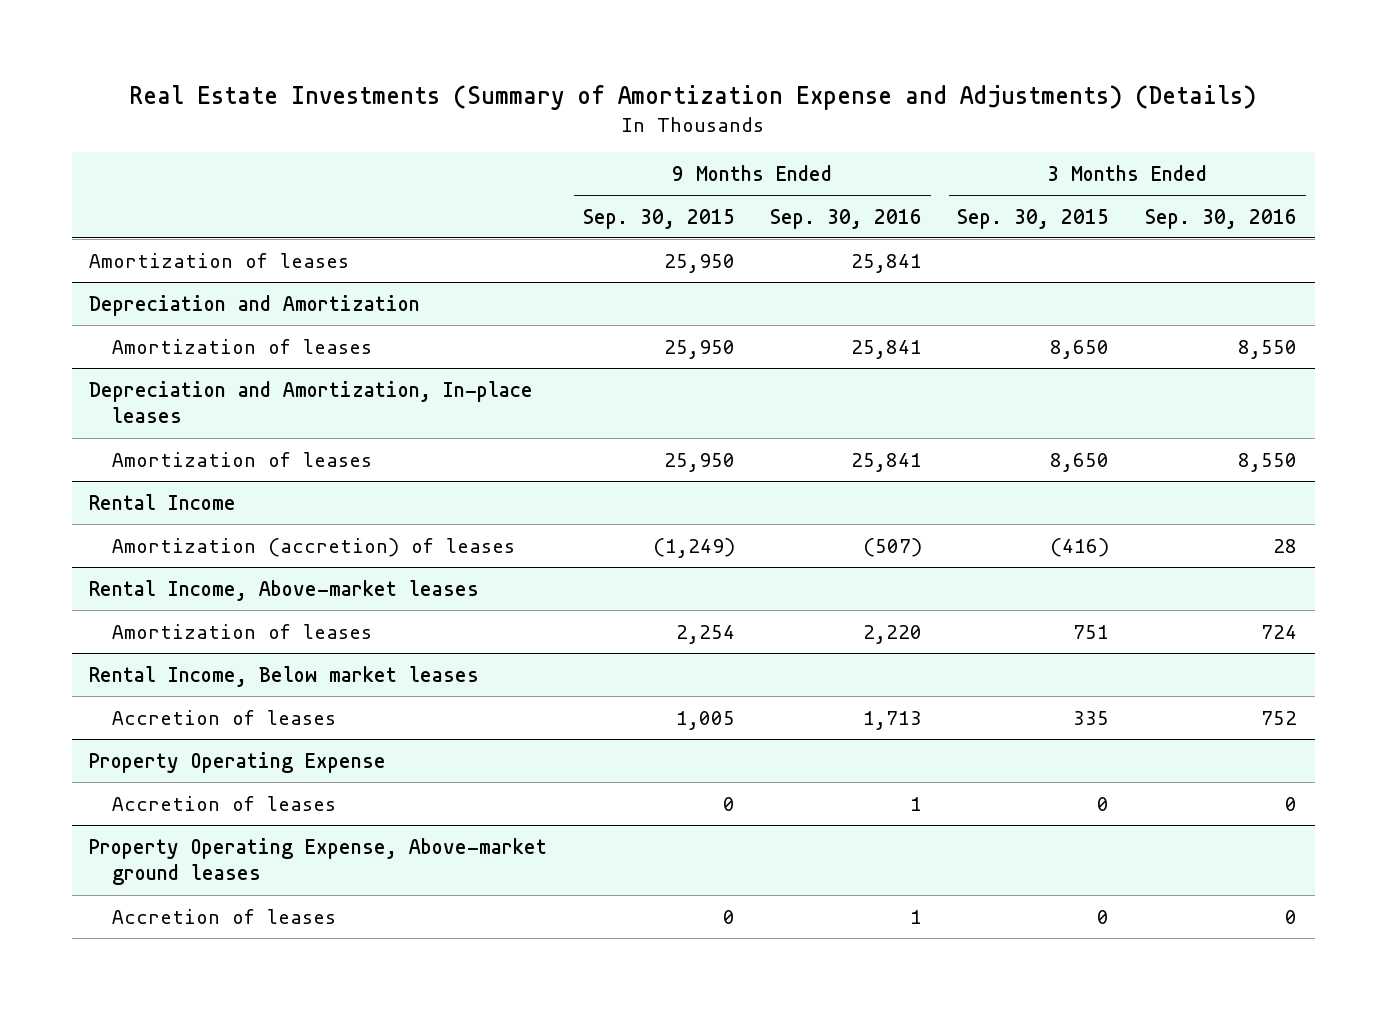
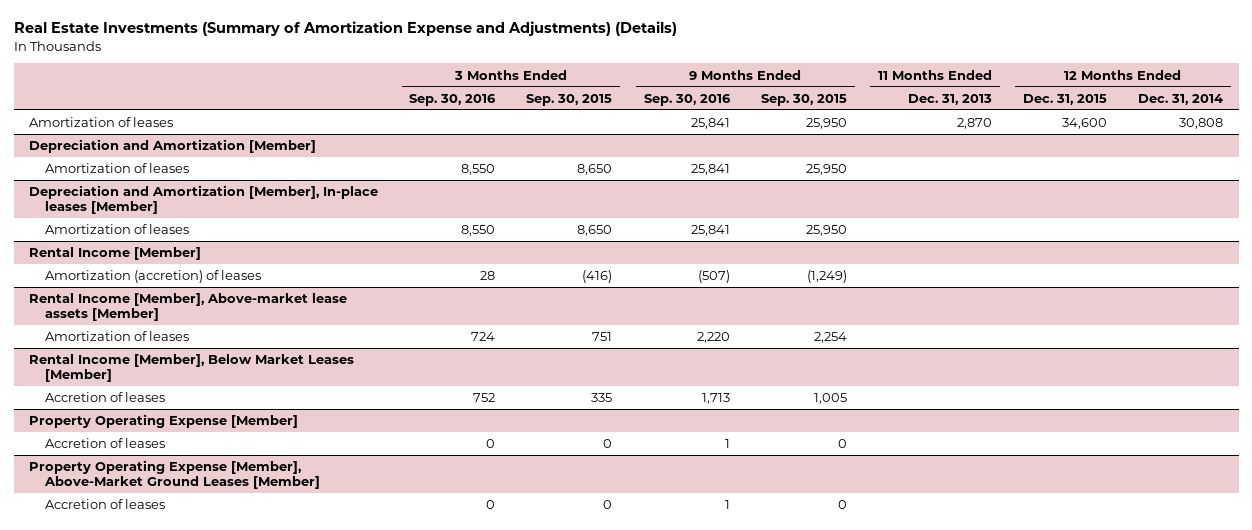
- | 9 Months Ended Sep. 30, 2015 | 9 Months Ended Sep. 30, 2016 | 3 Months Ended Sep. 30, 2015 | 3 Months Ended Sep. 30, 2016
+ | 3 Months Ended Sep. 30, 2016 | 3 Months Ended Sep. 30, 2015 | 9 Months Ended Sep. 30, 2016 | 9 Months Ended Sep. 30, 2015 | 11 Months Ended Dec. 31, 2013 | 12 Months Ended Dec. 31, 2015 | 12 Months Ended Dec. 31, 2014
- Depreciation and Amortization
+ Depreciation and Amortization [Member]
- Depreciation and Amortization, In-place leases
+ Depreciation and Amortization [Member], In-place leases [Member]
- Rental Income
+ Rental Income [Member]
- Rental Income, Above-market leases
+ Rental Income [Member], Above-market lease assets [Member]
- Rental Income, Below market leases
+ Rental Income [Member], Below Market Leases [Member]
- Property Operating Expense
+ Property Operating Expense [Member]
- Property Operating Expense, Above-market ground leases
+ Property Operating Expense [Member], Above-Market Ground Leases [Member]

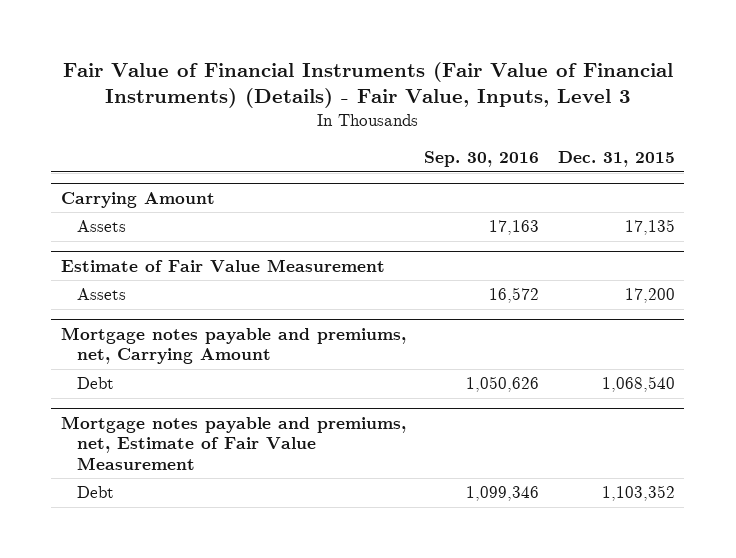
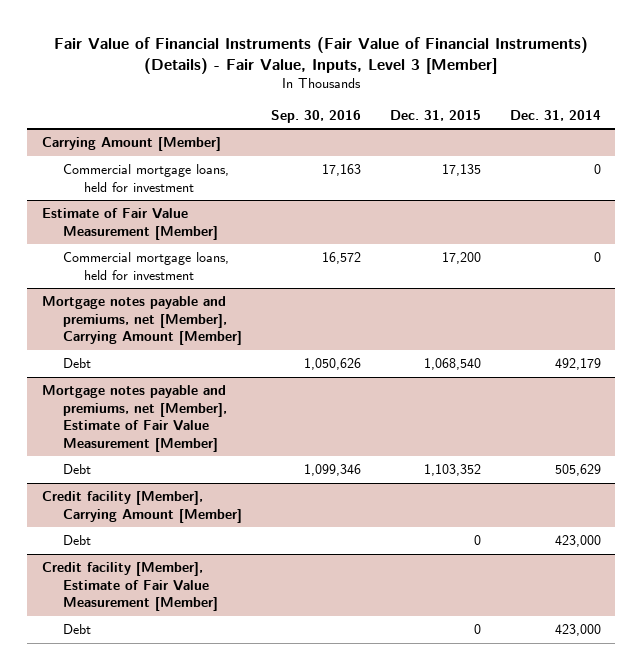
- Fair Value of Financial Instruments (Fair Value of Financial Instruments) (Details) - Fair Value, Inputs, Level 3
+ Fair Value of Financial Instruments (Fair Value of Financial Instruments) (Details) - Fair Value, Inputs, Level 3 [Member]
- | Sep. 30, 2016 | Dec. 31, 2015
+ | Sep. 30, 2016 | Dec. 31, 2015 | Dec. 31, 2014
- Carrying Amount
- Assets | 17,163 | 17,135
- Estimate of Fair Value Measurement
- Assets | 16,572 | 17,200
- Mortgage notes payable and premiums, net, Carrying Amount
+ Carrying Amount [Member]
+ Commercial mortgage loans, held for investment | 17,163 | 17,135 | 0
+ Estimate of Fair Value Measurement [Member]
+ Commercial mortgage loans, held for investment | 16,572 | 17,200 | 0
+ Mortgage notes payable and premiums, net [Member], Carrying Amount [Member]
- Mortgage notes payable and premiums, net, Estimate of Fair Value Measurement
+ Mortgage notes payable and premiums, net [Member], Estimate of Fair Value Measurement [Member]
+ Credit facility [Member], Carrying Amount [Member]
+ Debt | | 0 | 423,000
+ Credit facility [Member], Estimate of Fair Value Measurement [Member]
+ Debt | | 0 | 423,000

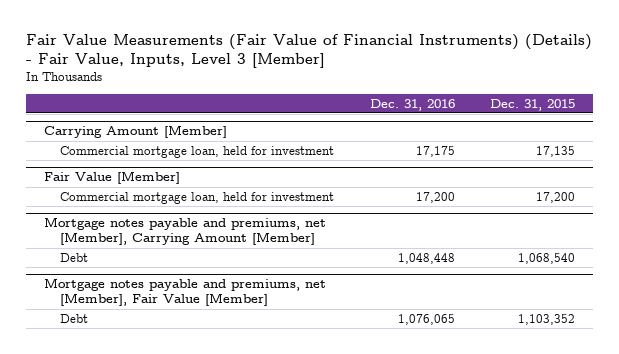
- Fair Value of Financial Instruments (Fair Value of Financial Instruments) (Details) - Fair Value, Inputs, Level 3 [Member]
+ Fair Value Measurements (Fair Value of Financial Instruments) (Details) - Fair Value, Inputs, Level 3 [Member]
- | Sep. 30, 2016 | Dec. 31, 2015 | Dec. 31, 2014
+ | Dec. 31, 2016 | Dec. 31, 2015
@ Carrying Amount [Member]
- Commercial mortgage loans, held for investment | 17,163 | 17,135 | 0
- Estimate of Fair Value Measurement [Member]
- Commercial mortgage loans, held for investment | 16,572 | 17,200 | 0
@ Carrying Amount [Member]
+ Commercial mortgage loan, held for investment | 17,175 | 17,135
+ Fair Value [Member]
+ Commercial mortgage loan, held for investment | 17,200 | 17,200
- Mortgage notes payable and premiums, net [Member], Estimate of Fair Value Measurement [Member]
+ Mortgage notes payable and premiums, net [Member], Fair Value [Member]
- Credit facility [Member], Carrying Amount [Member]
- Debt | | 0 | 423,000
- Credit facility [Member], Estimate of Fair Value Measurement [Member]
- Debt | | 0 | 423,000

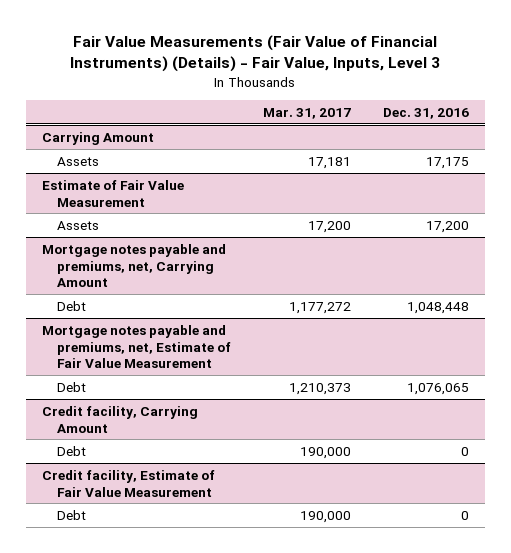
- Fair Value Measurements (Fair Value of Financial Instruments) (Details) - Fair Value, Inputs, Level 3 [Member]
+ Fair Value Measurements (Fair Value of Financial Instruments) (Details) - Fair Value, Inputs, Level 3
- | Dec. 31, 2016 | Dec. 31, 2015
+ | Mar. 31, 2017 | Dec. 31, 2016
- Carrying Amount [Member]
- Commercial mortgage loan, held for investment | 17,175 | 17,135
- Fair Value [Member]
- Commercial mortgage loan, held for investment | 17,200 | 17,200
- Mortgage notes payable and premiums, net [Member], Carrying Amount [Member]
+ Carrying Amount
+ Assets | 17,181 | 17,175
+ Estimate of Fair Value Measurement
+ Assets | 17,200 | 17,200
+ Mortgage notes payable and premiums, net, Carrying Amount
- Mortgage notes payable and premiums, net [Member], Fair Value [Member]
+ Mortgage notes payable and premiums, net, Estimate of Fair Value Measurement
+ Credit facility, Carrying Amount
+ Debt | 190,000 | 0
+ Credit facility, Estimate of Fair Value Measurement
+ Debt | 190,000 | 0

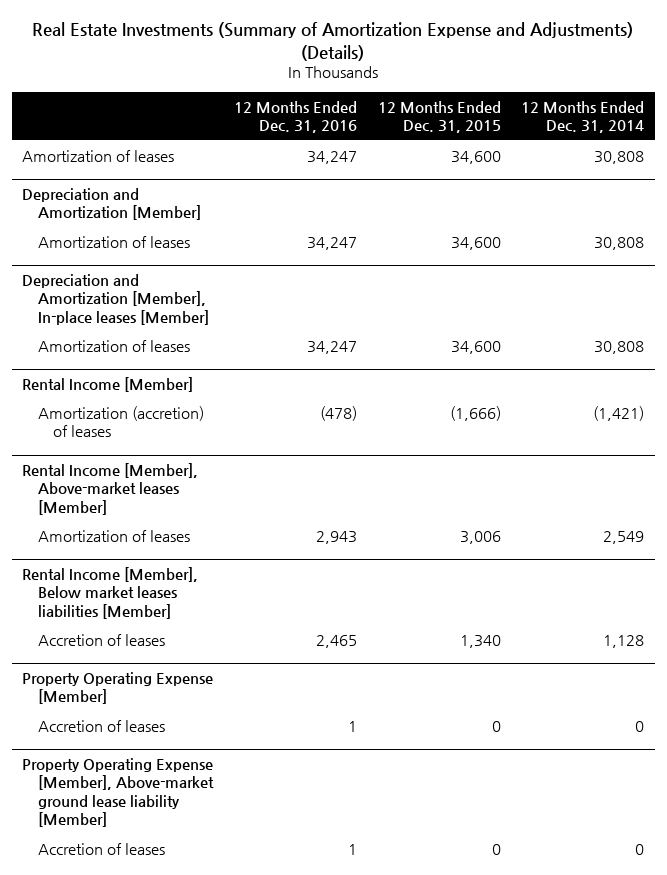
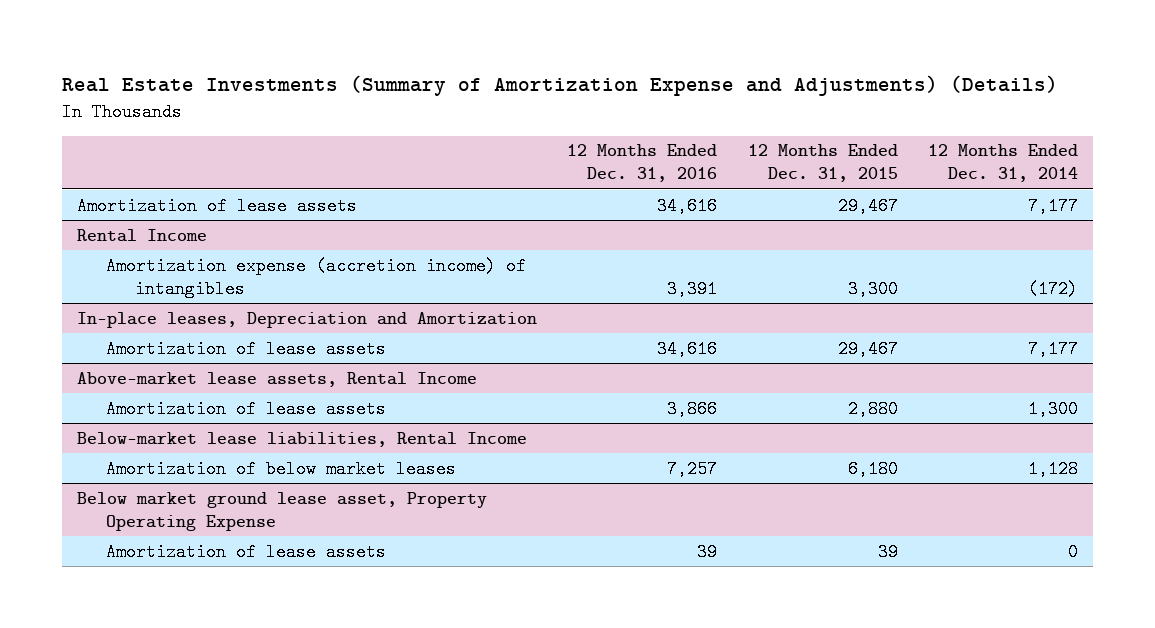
- Amortization of leases | 34,247 | 34,600 | 30,808
- Depreciation and Amortization [Member]
- Amortization of leases | 34,247 | 34,600 | 30,808
- Depreciation and Amortization [Member], In-place leases [Member]
- Amortization of leases | 34,247 | 34,600 | 30,808
- Rental Income [Member]
- Amortization (accretion) of leases | (478) | (1,666) | (1,421)
- Rental Income [Member], Above-market leases [Member]
- Amortization of leases | 2,943 | 3,006 | 2,549
- Rental Income [Member], Below market leases liabilities [Member]
- Accretion of leases | 2,465 | 1,340 | 1,128
- Property Operating Expense [Member]
- Accretion of leases | 1 | 0 | 0
- Property Operating Expense [Member], Above-market ground lease liability [Member]
- Accretion of leases | 1 | 0 | 0
+ Amortization of lease assets | 34,616 | 29,467 | 7,177
+ Rental Income
+ Amortization expense (accretion income) of intangibles | 3,391 | 3,300 | (172)
+ In-place leases, Depreciation and Amortization
+ Amortization of lease assets | 34,616 | 29,467 | 7,177
+ Above-market lease assets, Rental Income
+ Amortization of lease assets | 3,866 | 2,880 | 1,300
+ Below-market lease liabilities, Rental Income
+ Amortization of below market leases | 7,257 | 6,180 | 1,128
+ Below market ground lease asset, Property Operating Expense
+ Amortization of lease assets | 39 | 39 | 0

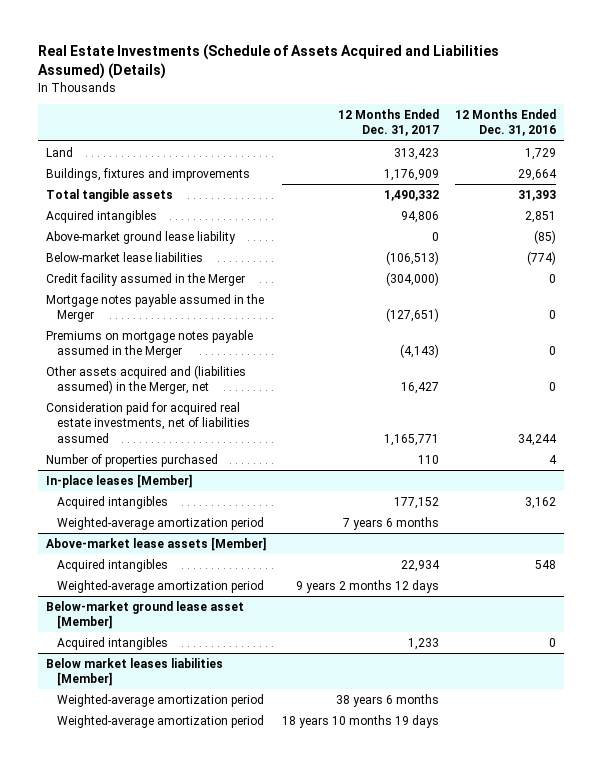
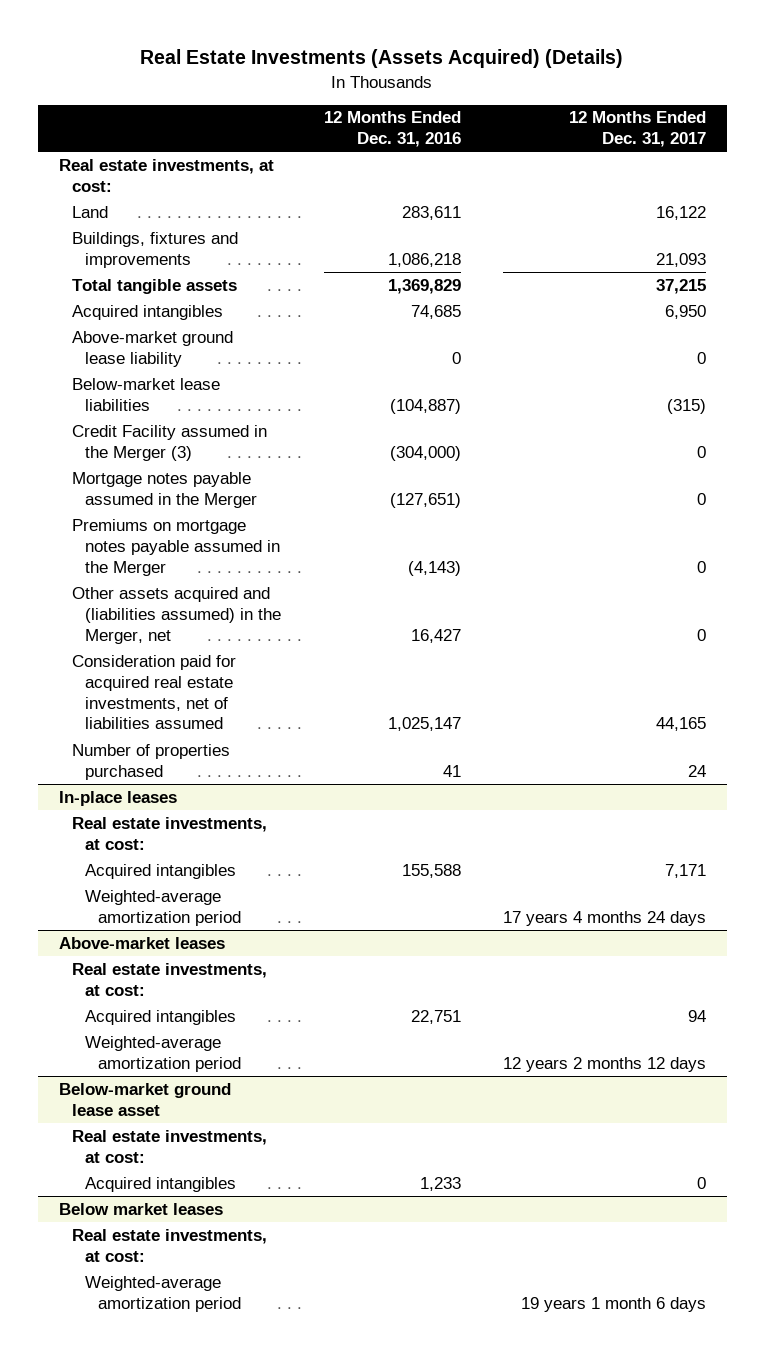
- Real Estate Investments (Schedule of Assets Acquired and Liabilities Assumed) (Details)
+ Real Estate Investments (Assets Acquired) (Details)
- | 12 Months Ended Dec. 31, 2017 | 12 Months Ended Dec. 31, 2016
+ | 12 Months Ended Dec. 31, 2016 | 12 Months Ended Dec. 31, 2017
- Land | 313,423 | 1,729
- Buildings, fixtures and improvements | 1,176,909 | 29,664
- Total tangible assets | 1,490,332 | 31,393
- Acquired intangibles | 94,806 | 2,851
- Above-market ground lease liability | 0 | (85)
- Below-market lease liabilities | (106,513) | (774)
- Credit facility assumed in the Merger | (304,000) | 0
- Mortgage notes payable assumed in the Merger | (127,651) | 0
- Premiums on mortgage notes payable assumed in the Merger | (4,143) | 0
- Other assets acquired and (liabilities assumed) in the Merger, net | 16,427 | 0
- Consideration paid for acquired real estate investments, net of liabilities assumed | 1,165,771 | 34,244
- Number of properties purchased | 110 | 4
- In-place leases [Member]
- Acquired intangibles | 177,152 | 3,162
- Weighted-average amortization period | 7 years 6 months |
- Above-market lease assets [Member]
- Acquired intangibles | 22,934 | 548
- Weighted-average amortization period | 9 years 2 months 12 days |
- Below-market ground lease asset [Member]
- Acquired intangibles | 1,233 | 0
- Below market leases liabilities [Member]
- Weighted-average amortization period | 38 years 6 months |
- Weighted-average amortization period | 18 years 10 months 19 days |
+ Real estate investments, at cost:
+ Land | 283,611 | 16,122
+ Buildings, fixtures and improvements | 1,086,218 | 21,093
+ Total tangible assets | 1,369,829 | 37,215
+ Acquired intangibles | 74,685 | 6,950
+ Above-market ground lease liability | 0 | 0
+ Below-market lease liabilities | (104,887) | (315)
+ Credit Facility assumed in the Merger (3) | (304,000) | 0
+ Mortgage notes payable assumed in the Merger | (127,651) | 0
+ Premiums on mortgage notes payable assumed in the Merger | (4,143) | 0
+ Other assets acquired and (liabilities assumed) in the Merger, net | 16,427 | 0
+ Consideration paid for acquired real estate investments, net of liabilities assumed | 1,025,147 | 44,165
+ Number of properties purchased | 41 | 24
+ In-place leases
+ Real estate investments, at cost:
+ Acquired intangibles | 155,588 | 7,171
+ Weighted-average amortization period | | 17 years 4 months 24 days
+ Above-market leases
+ Real estate investments, at cost:
+ Acquired intangibles | 22,751 | 94
+ Weighted-average amortization period | | 12 years 2 months 12 days
+ Below-market ground lease asset
+ Real estate investments, at cost:
+ Acquired intangibles | 1,233 | 0
+ Below market leases
+ Real estate investments, at cost:
+ Weighted-average amortization period | | 19 years 1 month 6 days

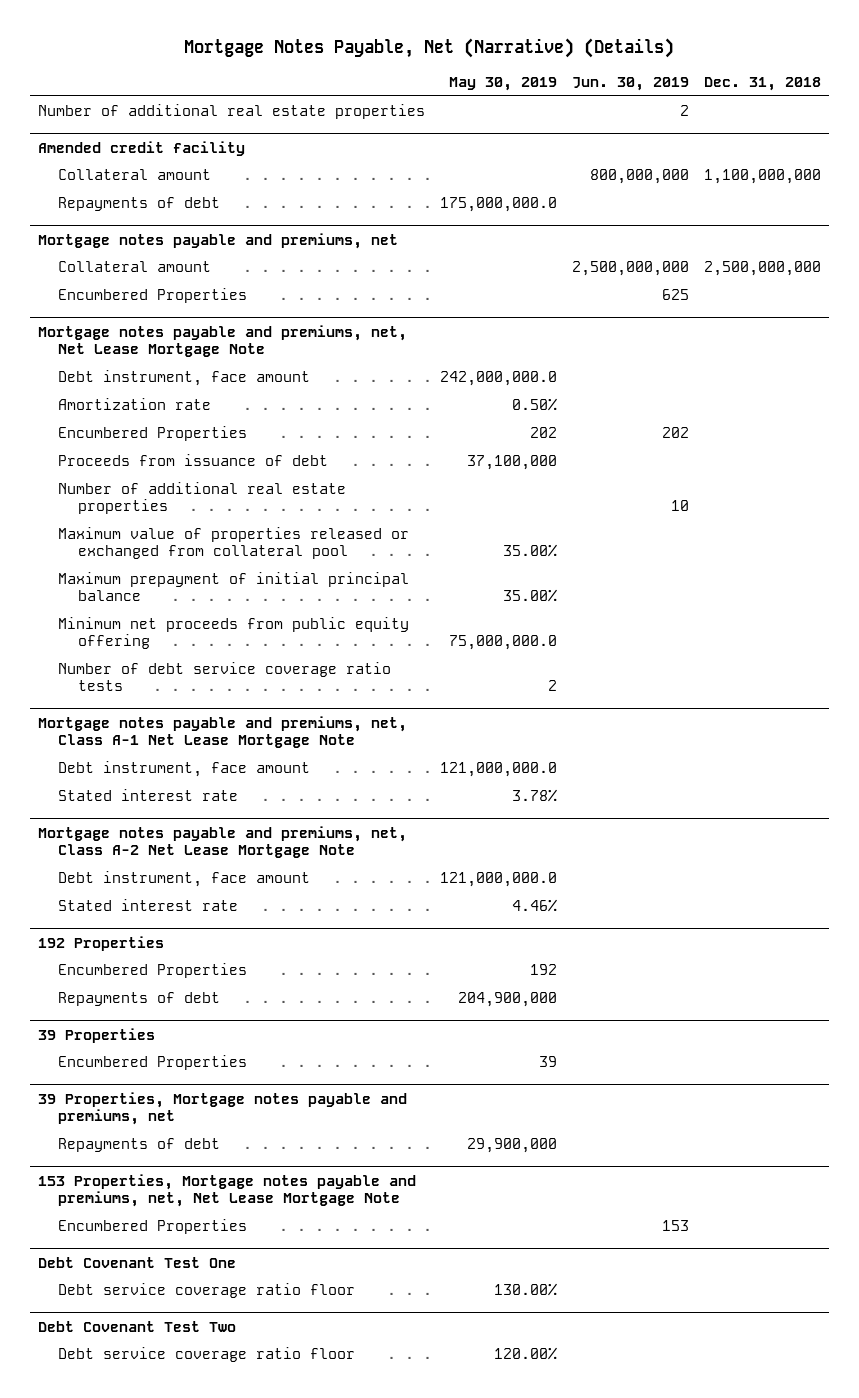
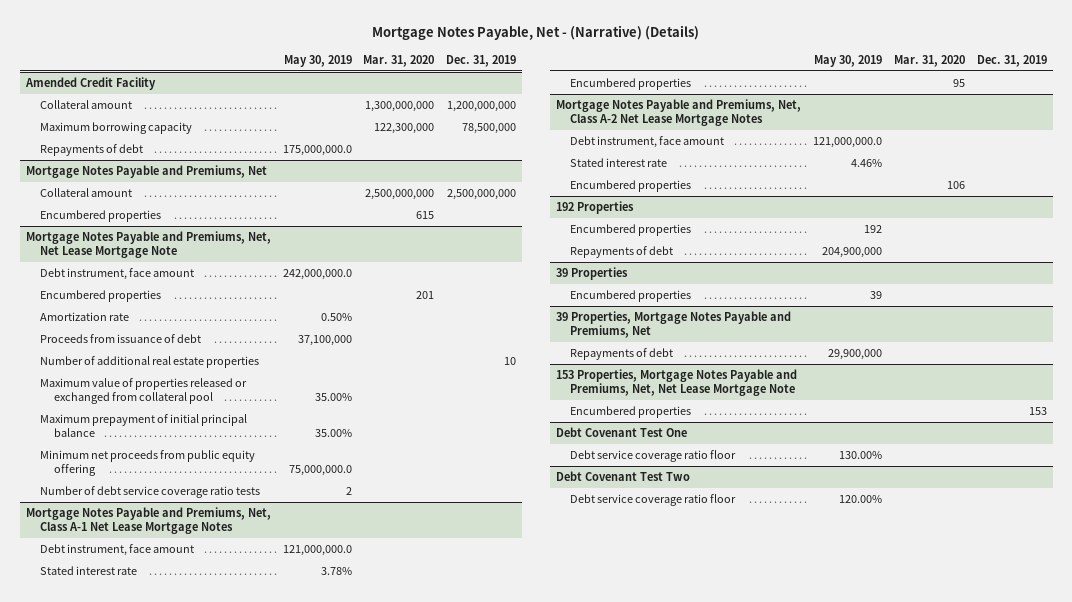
- Mortgage Notes Payable, Net (Narrative) (Details)
+ Mortgage Notes Payable, Net - (Narrative) (Details)
- | May 30, 2019 | Jun. 30, 2019 | Dec. 31, 2018
+ | May 30, 2019 | Mar. 31, 2020 | Dec. 31, 2019
- Number of additional real estate properties | | 2 |
- Amended credit facility
+ Amended Credit Facility
+ Maximum borrowing capacity | | 122,300,000 | 78,500,000
- Mortgage notes payable and premiums, net
+ Mortgage Notes Payable and Premiums, Net
- Encumbered Properties | | 625 |
- Mortgage notes payable and premiums, net, Net Lease Mortgage Note
+ Encumbered properties | | 615 |
+ Mortgage Notes Payable and Premiums, Net, Net Lease Mortgage Note
+ Encumbered properties | | 201 |
- Encumbered Properties | 202 | 202 |
- Mortgage notes payable and premiums, net, Class A-1 Net Lease Mortgage Note
+ Mortgage Notes Payable and Premiums, Net, Class A-1 Net Lease Mortgage Notes
- Mortgage notes payable and premiums, net, Class A-2 Net Lease Mortgage Note
+ Encumbered properties | | 95 |
+ Mortgage Notes Payable and Premiums, Net, Class A-2 Net Lease Mortgage Notes
+ Encumbered properties | | 106 |
@ 192 Properties
- Encumbered Properties | 192 | |
+ Encumbered properties | 192 | |
@ 39 Properties
- Encumbered Properties | 39 | |
- 39 Properties, Mortgage notes payable and premiums, net
@ 39 Properties
+ Encumbered properties | 39 | |
+ 39 Properties, Mortgage Notes Payable and Premiums, Net
- 153 Properties, Mortgage notes payable and premiums, net, Net Lease Mortgage Note
- Encumbered Properties | | 153 |
+ 153 Properties, Mortgage Notes Payable and Premiums, Net, Net Lease Mortgage Note
+ Encumbered properties | | | 153

